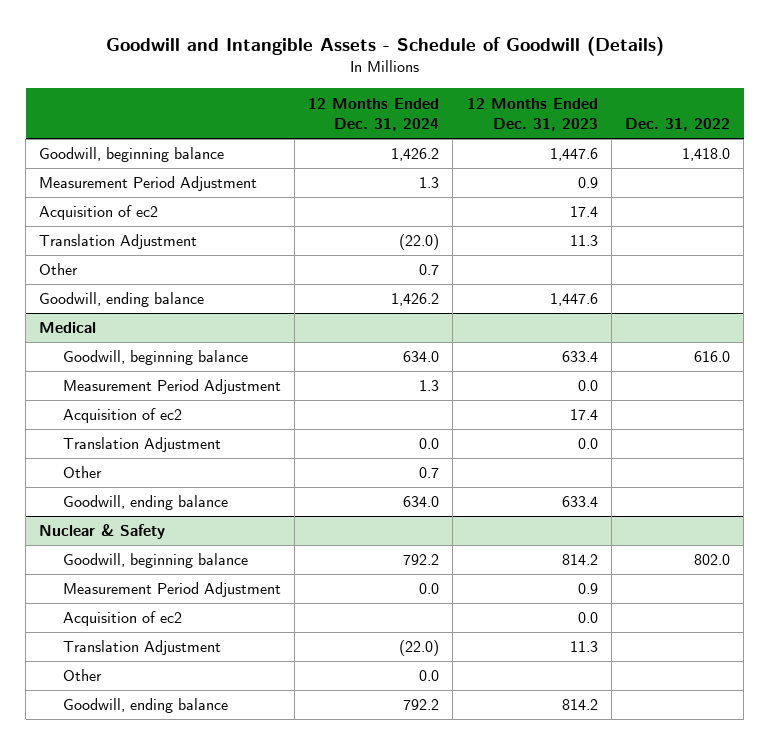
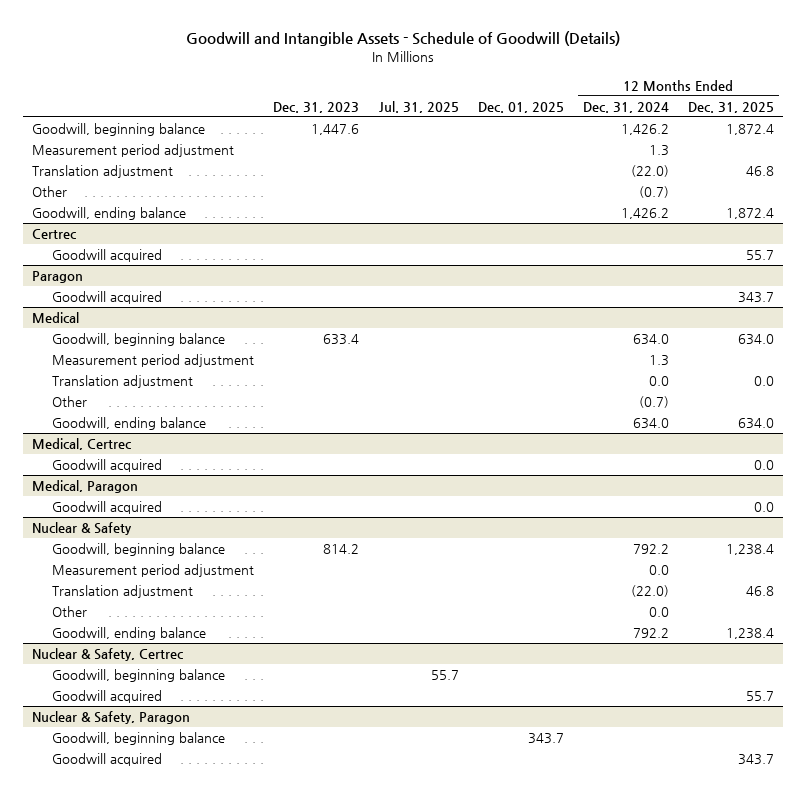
- | 12 Months Ended Dec. 31, 2024 | 12 Months Ended Dec. 31, 2023 | Dec. 31, 2022
+ | Dec. 31, 2023 | Jul. 31, 2025 | Dec. 01, 2025 | 12 Months Ended Dec. 31, 2024 | 12 Months Ended Dec. 31, 2025
- Measurement Period Adjustment | 1.3 | 0.9 |
- Acquisition of ec2 | | 17.4 |
- Translation Adjustment | (22.0) | 11.3 |
- Other | 0.7 | |
+ Measurement period adjustment | | | | 1.3 |
+ Translation adjustment | | | | (22.0) | 46.8
+ Other | | | | (0.7) |
+ Certrec
+ Goodwill acquired | | | | | 55.7
+ Paragon
+ Goodwill acquired | | | | | 343.7
@ Medical
- Measurement Period Adjustment | 1.3 | 0.0 |
- Acquisition of ec2 | | 17.4 |
- Translation Adjustment | 0.0 | 0.0 |
- Other | 0.7 | |
+ Measurement period adjustment | | | | 1.3 |
+ Translation adjustment | | | | 0.0 | 0.0
+ Other | | | | (0.7) |
+ Medical, Certrec
+ Goodwill acquired | | | | | 0.0
+ Medical, Paragon
+ Goodwill acquired | | | | | 0.0
@ Nuclear & Safety
- Measurement Period Adjustment | 0.0 | 0.9 |
- Acquisition of ec2 | | 0.0 |
- Translation Adjustment | (22.0) | 11.3 |
+ Measurement period adjustment | | | | 0.0 |
+ Translation adjustment | | | | (22.0) | 46.8
+ Nuclear & Safety, Certrec
+ Goodwill, beginning balance | | 55.7 | | |
+ Goodwill acquired | | | | | 55.7
+ Nuclear & Safety, Paragon
+ Goodwill, beginning balance | | | 343.7 | |
+ Goodwill acquired | | | | | 343.7

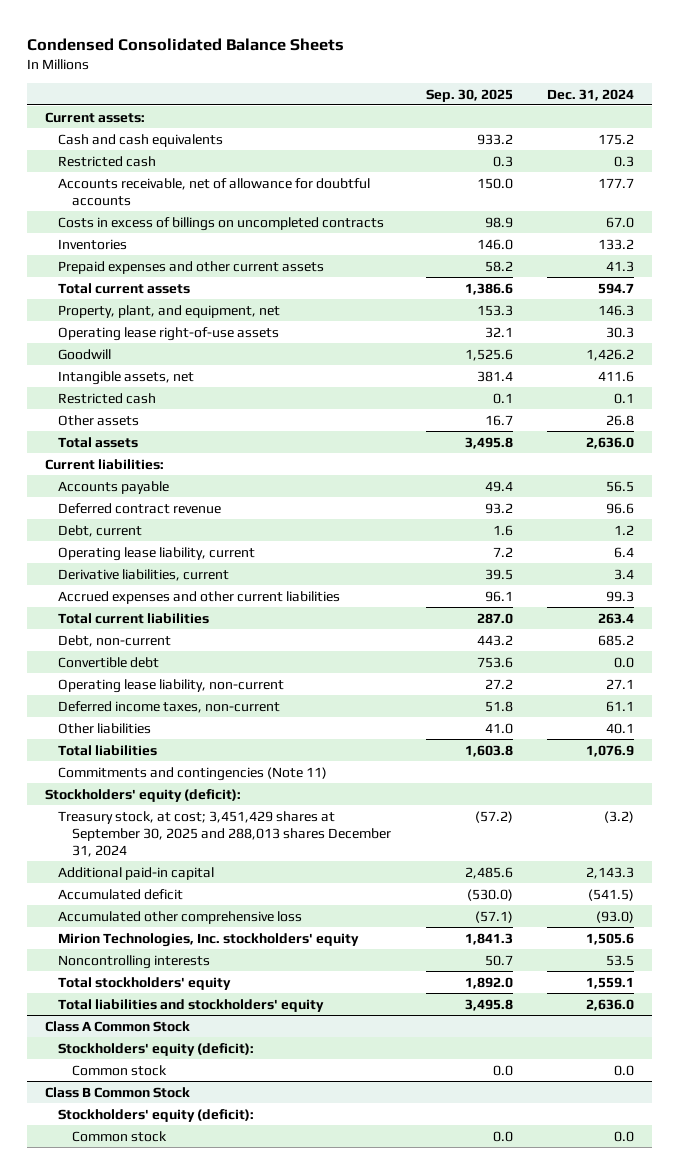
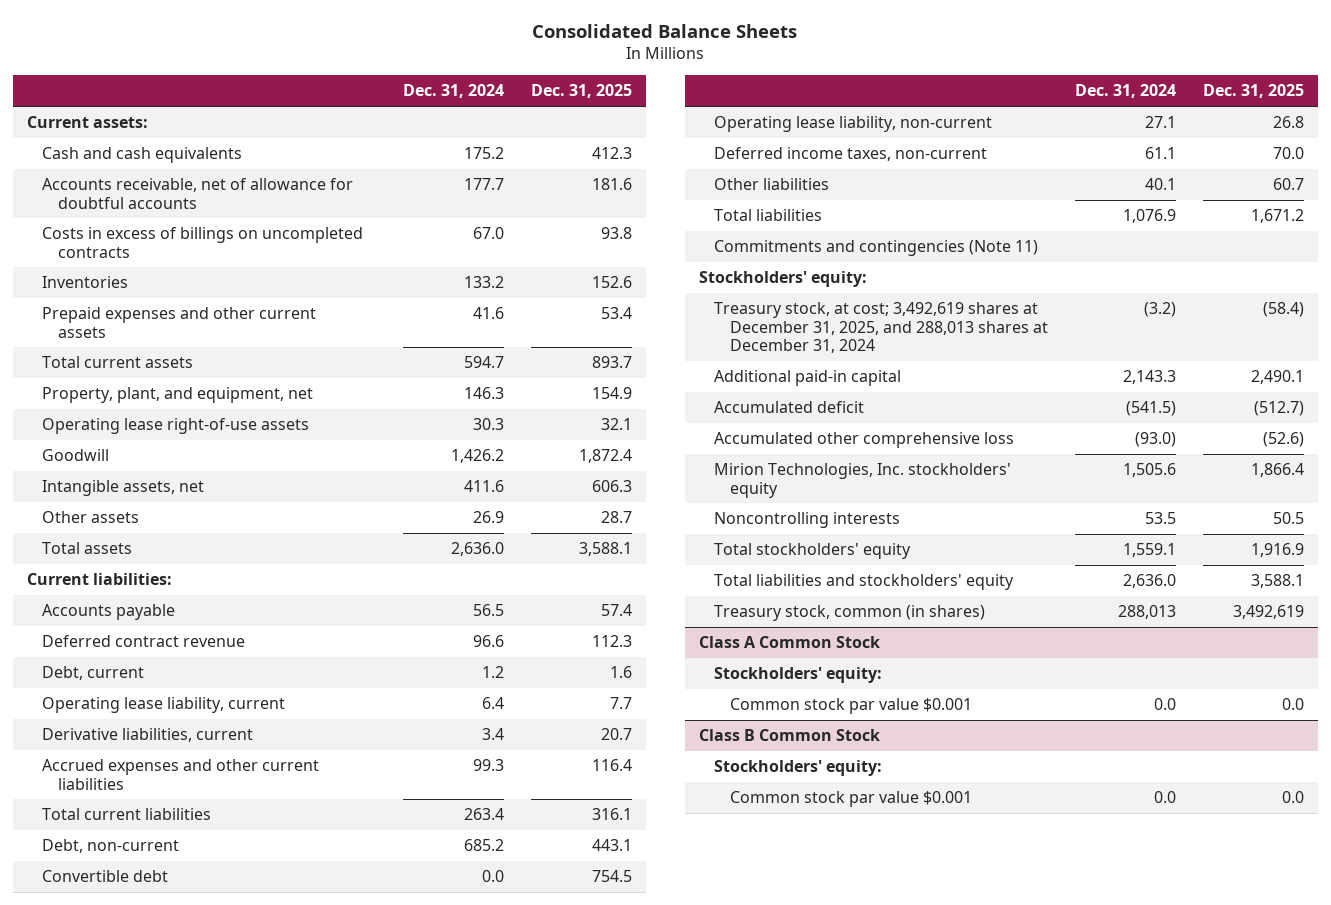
- Condensed Consolidated Balance Sheets
+ Consolidated Balance Sheets
- | Sep. 30, 2025 | Dec. 31, 2024
+ | Dec. 31, 2024 | Dec. 31, 2025
- Restricted cash | 0.3 | 0.3
- Prepaid expenses and other current assets | 58.2 | 41.3
+ Prepaid expenses and other current assets | 41.6 | 53.4
- Restricted cash | 0.1 | 0.1
- Other assets | 16.7 | 26.8
+ Other assets | 26.9 | 28.7
- Stockholders' equity (deficit):
- Treasury stock, at cost; 3,451,429 shares at September 30, 2025 and 288,013 shares December 31, 2024 | (57.2) | (3.2)
+ Stockholders' equity:
+ Treasury stock, at cost; 3,492,619 shares at December 31, 2025, and 288,013 shares at December 31, 2024 | (3.2) | (58.4)
+ Treasury stock, common (in shares) | 288,013 | 3,492,619
@ Class A Common Stock
- Stockholders' equity (deficit):
- Common stock | 0.0 | 0.0
+ Stockholders' equity:
+ Common stock par value $0.001 | 0.0 | 0.0
@ Class B Common Stock
- Stockholders' equity (deficit):
- Common stock | 0.0 | 0.0
+ Stockholders' equity:
+ Common stock par value $0.001 | 0.0 | 0.0

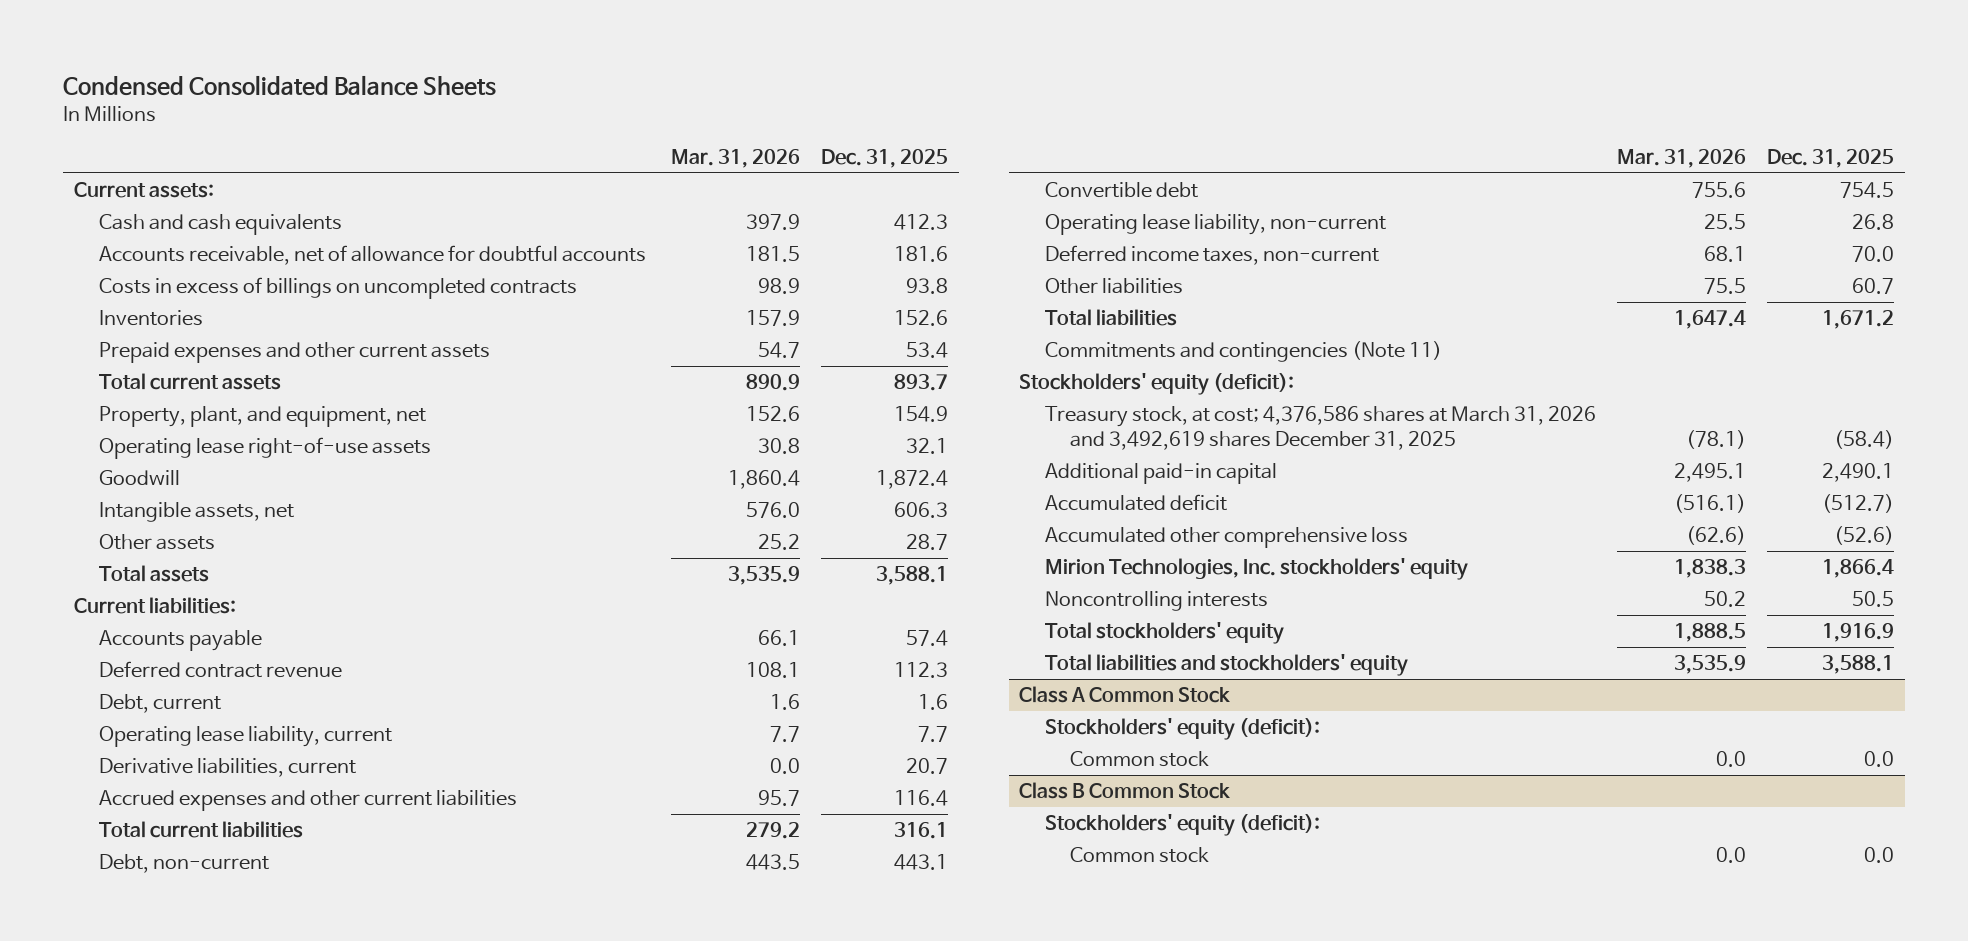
- Consolidated Balance Sheets
+ Condensed Consolidated Balance Sheets
- | Dec. 31, 2024 | Dec. 31, 2025
+ | Mar. 31, 2026 | Dec. 31, 2025
- Stockholders' equity:
- Treasury stock, at cost; 3,492,619 shares at December 31, 2025, and 288,013 shares at December 31, 2024 | (3.2) | (58.4)
+ Stockholders' equity (deficit):
+ Treasury stock, at cost; 4,376,586 shares at March 31, 2026 and 3,492,619 shares December 31, 2025 | (78.1) | (58.4)
- Treasury stock, common (in shares) | 288,013 | 3,492,619
@ Class A Common Stock
- Stockholders' equity:
- Common stock par value $0.001 | 0.0 | 0.0
+ Stockholders' equity (deficit):
+ Common stock | 0.0 | 0.0
@ Class B Common Stock
- Stockholders' equity:
- Common stock par value $0.001 | 0.0 | 0.0
+ Stockholders' equity (deficit):
+ Common stock | 0.0 | 0.0

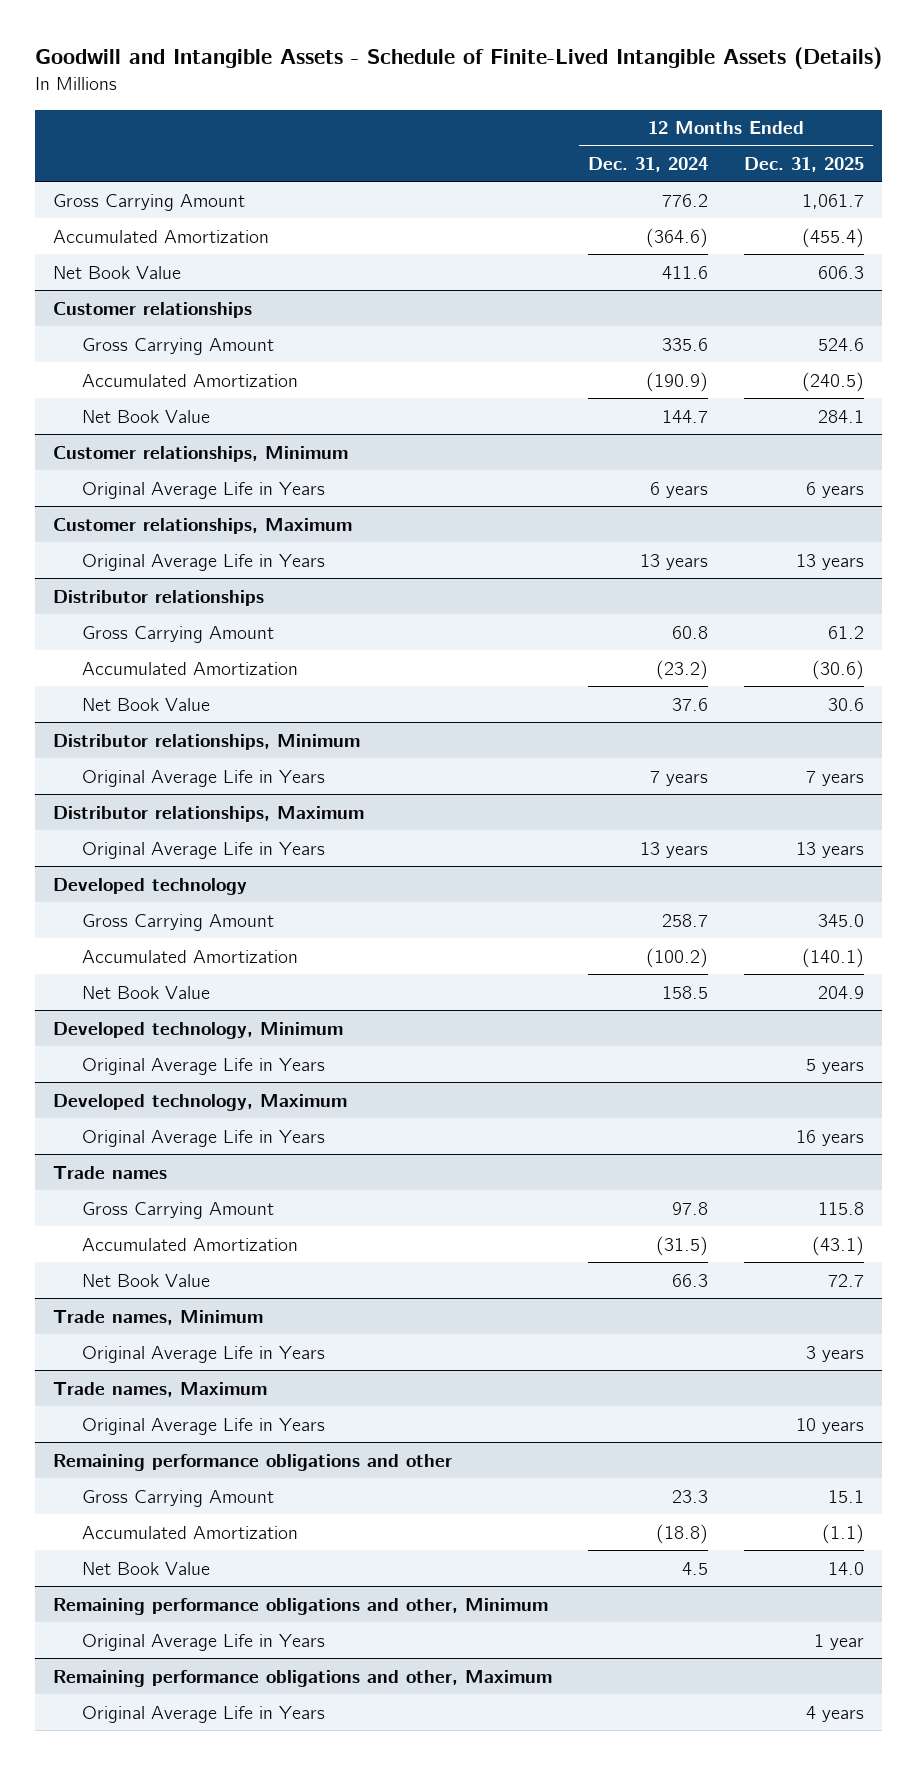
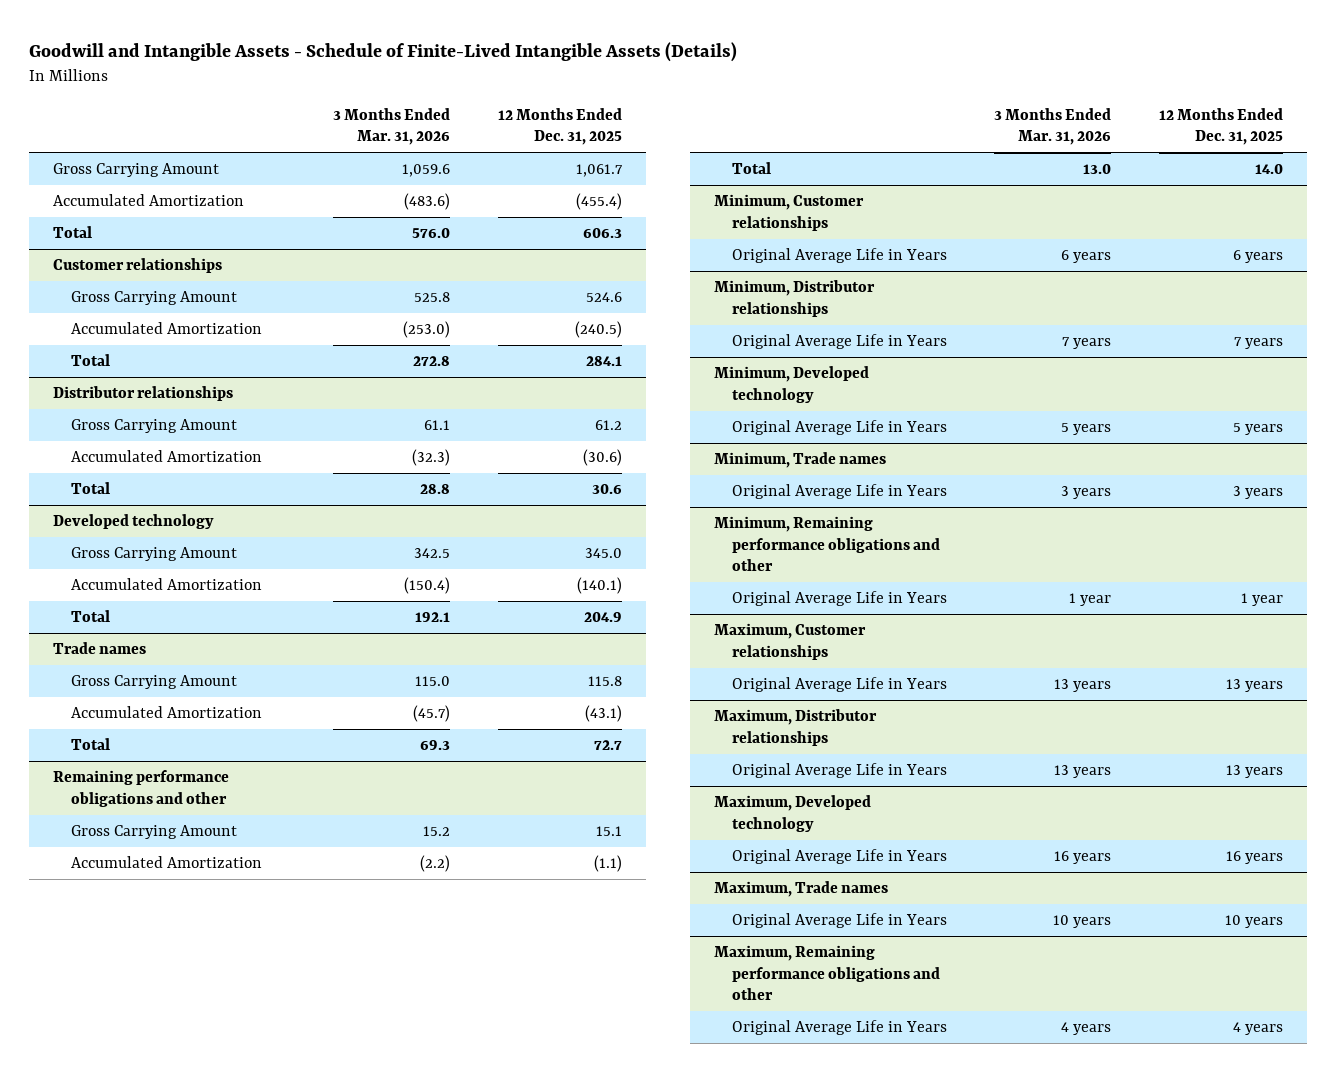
- | 12 Months Ended Dec. 31, 2024 | 12 Months Ended Dec. 31, 2025
+ | 3 Months Ended Mar. 31, 2026 | 12 Months Ended Dec. 31, 2025
- Net Book Value | 411.6 | 606.3
+ Total | 576.0 | 606.3
@ Customer relationships
- Net Book Value | 144.7 | 284.1
- Customer relationships, Minimum
- Original Average Life in Years | 6 years | 6 years
- Customer relationships, Maximum
- Original Average Life in Years | 13 years | 13 years
@ Customer relationships
+ Total | 272.8 | 284.1
@ Distributor relationships
- Net Book Value | 37.6 | 30.6
- Distributor relationships, Minimum
- Original Average Life in Years | 7 years | 7 years
- Distributor relationships, Maximum
- Original Average Life in Years | 13 years | 13 years
@ Distributor relationships
+ Total | 28.8 | 30.6
@ Developed technology
- Net Book Value | 158.5 | 204.9
- Developed technology, Minimum
- Original Average Life in Years | | 5 years
- Developed technology, Maximum
- Original Average Life in Years | | 16 years
@ Developed technology
+ Total | 192.1 | 204.9
@ Trade names
- Net Book Value | 66.3 | 72.7
- Trade names, Minimum
- Original Average Life in Years | | 3 years
- Trade names, Maximum
- Original Average Life in Years | | 10 years
@ Trade names
+ Total | 69.3 | 72.7
@ Remaining performance obligations and other
- Net Book Value | 4.5 | 14.0
- Remaining performance obligations and other, Minimum
@ Remaining performance obligations and other
+ Total | 13.0 | 14.0
+ Minimum, Customer relationships
+ Original Average Life in Years | 6 years | 6 years
+ Minimum, Distributor relationships
+ Original Average Life in Years | 7 years | 7 years
+ Minimum, Developed technology
+ Original Average Life in Years | 5 years | 5 years
+ Minimum, Trade names
+ Original Average Life in Years | 3 years | 3 years
+ Minimum, Remaining performance obligations and other
- Remaining performance obligations and other, Maximum
+ Maximum, Customer relationships
+ Original Average Life in Years | 13 years | 13 years
+ Maximum, Distributor relationships
+ Original Average Life in Years | 13 years | 13 years
+ Maximum, Developed technology
+ Original Average Life in Years | 16 years | 16 years
+ Maximum, Trade names
+ Original Average Life in Years | 10 years | 10 years
+ Maximum, Remaining performance obligations and other

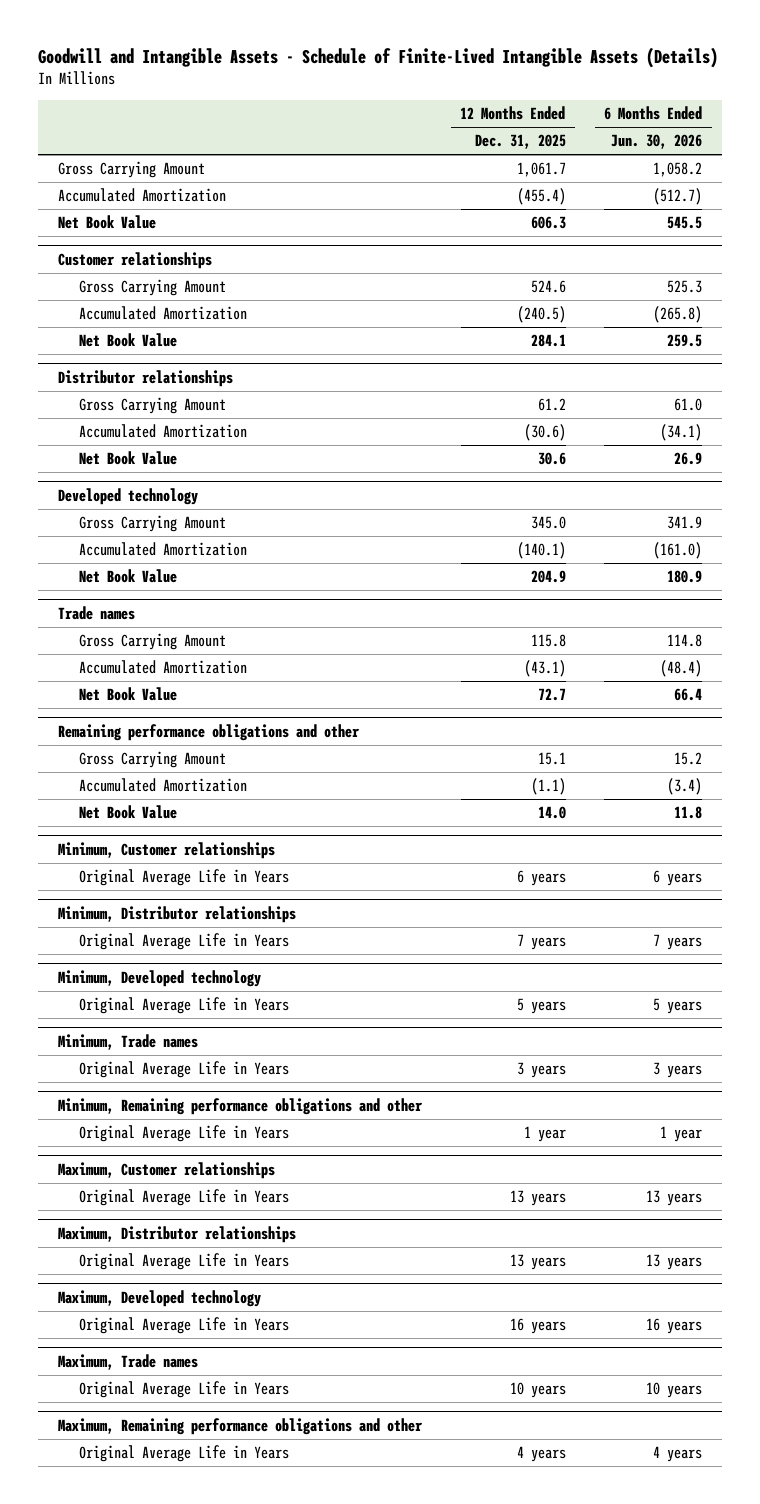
- | 3 Months Ended Mar. 31, 2026 | 12 Months Ended Dec. 31, 2025
+ | 12 Months Ended Dec. 31, 2025 | 6 Months Ended Jun. 30, 2026
- Total | 576.0 | 606.3
+ Net Book Value | 606.3 | 545.5
@ Customer relationships
- Total | 272.8 | 284.1
+ Net Book Value | 284.1 | 259.5
@ Distributor relationships
- Total | 28.8 | 30.6
+ Net Book Value | 30.6 | 26.9
@ Developed technology
- Total | 192.1 | 204.9
+ Net Book Value | 204.9 | 180.9
@ Trade names
- Total | 69.3 | 72.7
+ Net Book Value | 72.7 | 66.4
@ Remaining performance obligations and other
- Total | 13.0 | 14.0
+ Net Book Value | 14.0 | 11.8

